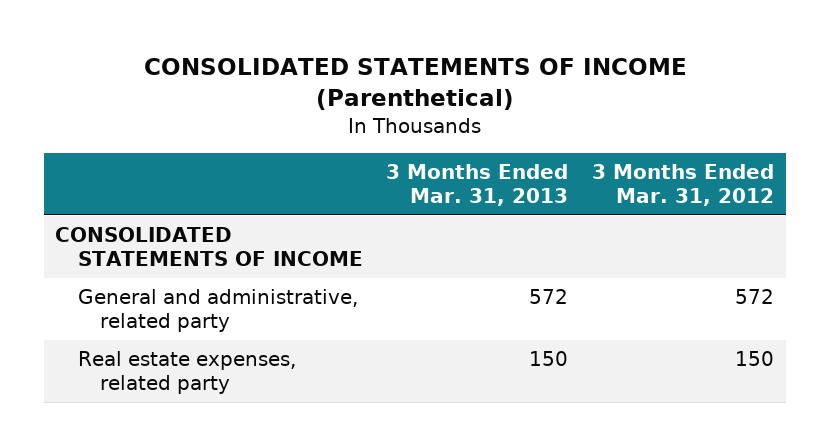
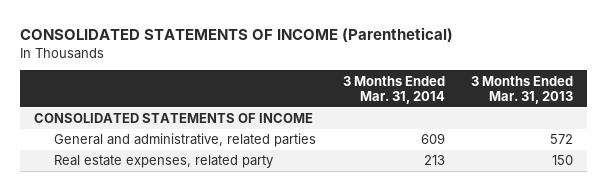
- | 3 Months Ended Mar. 31, 2013 | 3 Months Ended Mar. 31, 2012
+ | 3 Months Ended Mar. 31, 2014 | 3 Months Ended Mar. 31, 2013
- General and administrative, related party | 572 | 572
+ General and administrative, related parties | 609 | 572

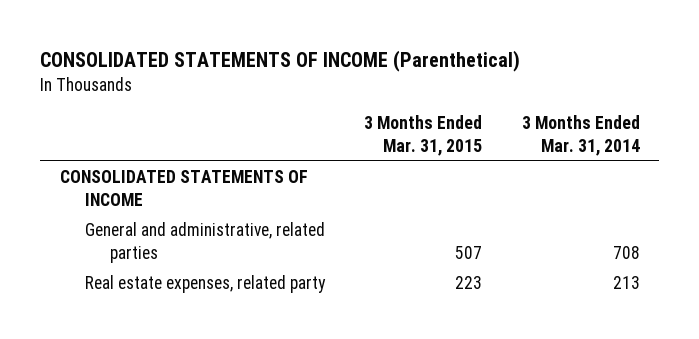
- | 3 Months Ended Mar. 31, 2014 | 3 Months Ended Mar. 31, 2013
+ | 3 Months Ended Mar. 31, 2015 | 3 Months Ended Mar. 31, 2014
- General and administrative, related parties | 609 | 572
+ General and administrative, related parties | 507 | 708

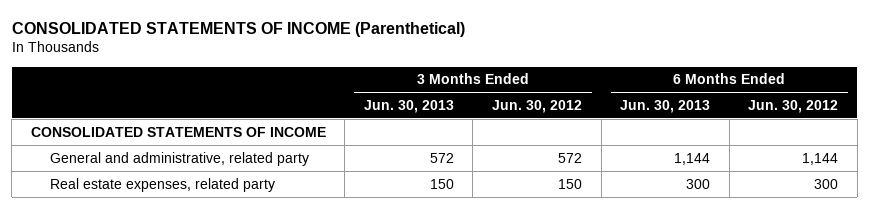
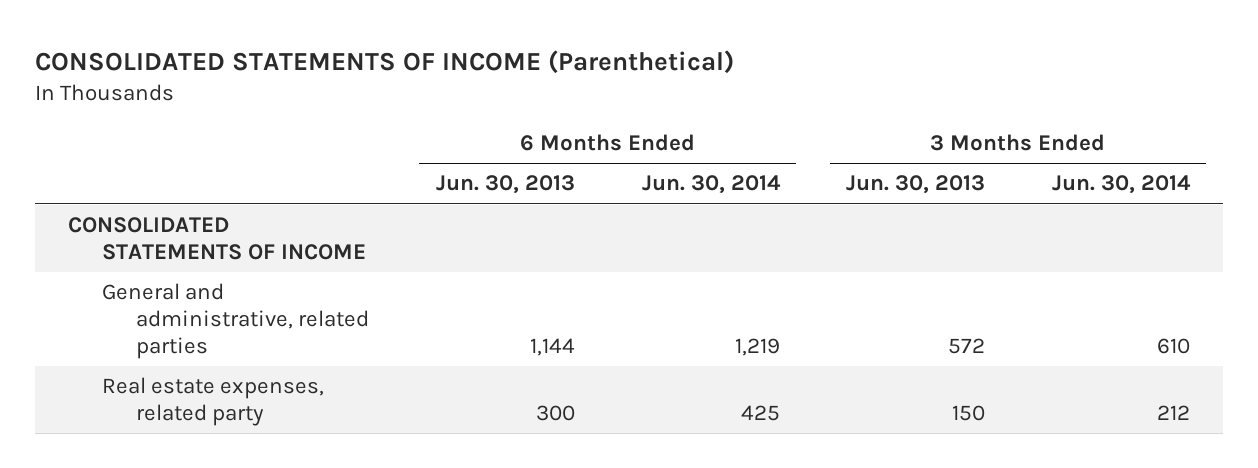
- | 3 Months Ended Jun. 30, 2013 | 3 Months Ended Jun. 30, 2012 | 6 Months Ended Jun. 30, 2013 | 6 Months Ended Jun. 30, 2012
+ | 6 Months Ended Jun. 30, 2013 | 6 Months Ended Jun. 30, 2014 | 3 Months Ended Jun. 30, 2013 | 3 Months Ended Jun. 30, 2014
- General and administrative, related party | 572 | 572 | 1,144 | 1,144
+ General and administrative, related parties | 1,144 | 1,219 | 572 | 610

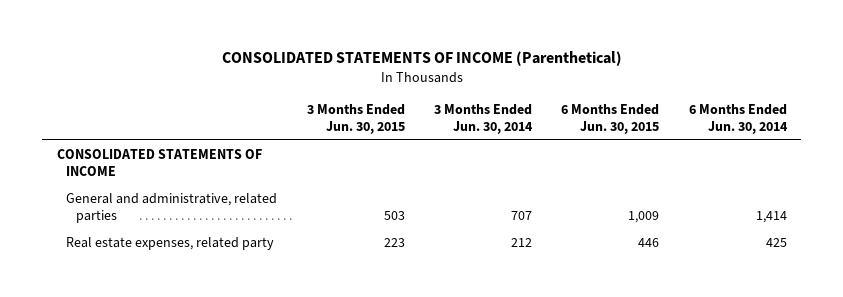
- | 6 Months Ended Jun. 30, 2013 | 6 Months Ended Jun. 30, 2014 | 3 Months Ended Jun. 30, 2013 | 3 Months Ended Jun. 30, 2014
+ | 3 Months Ended Jun. 30, 2015 | 3 Months Ended Jun. 30, 2014 | 6 Months Ended Jun. 30, 2015 | 6 Months Ended Jun. 30, 2014
- General and administrative, related parties | 1,144 | 1,219 | 572 | 610
+ General and administrative, related parties | 503 | 707 | 1,009 | 1,414

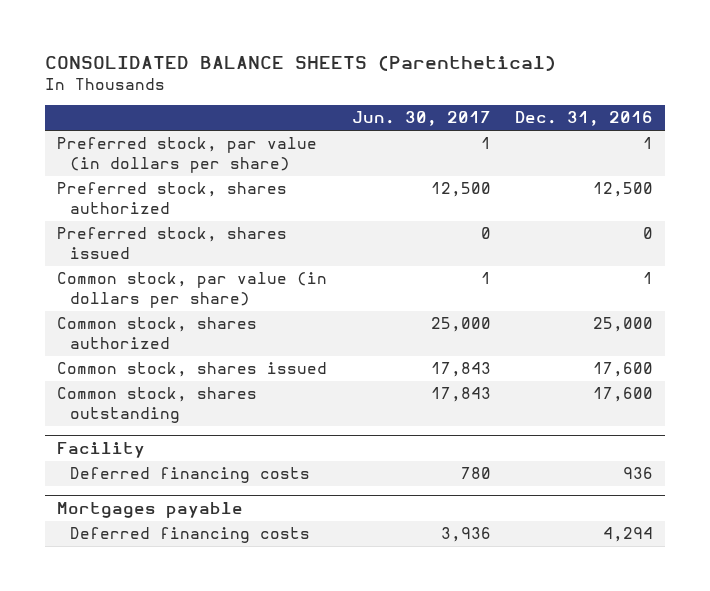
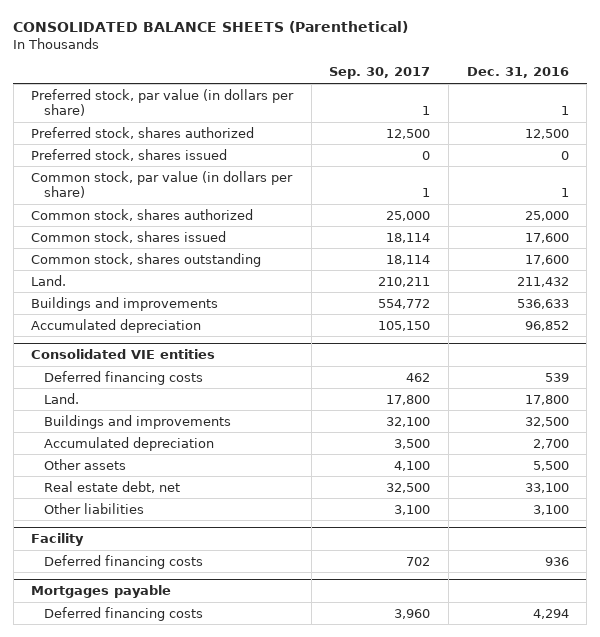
- | Jun. 30, 2017 | Dec. 31, 2016
+ | Sep. 30, 2017 | Dec. 31, 2016
+ Land. | 210,211 | 211,432
+ Buildings and improvements | 554,772 | 536,633
+ Accumulated depreciation | 105,150 | 96,852
+ Consolidated VIE entities
+ Deferred financing costs | 462 | 539
+ Land. | 17,800 | 17,800
+ Buildings and improvements | 32,100 | 32,500
+ Accumulated depreciation | 3,500 | 2,700
+ Other assets | 4,100 | 5,500
+ Real estate debt, net | 32,500 | 33,100
+ Other liabilities | 3,100 | 3,100

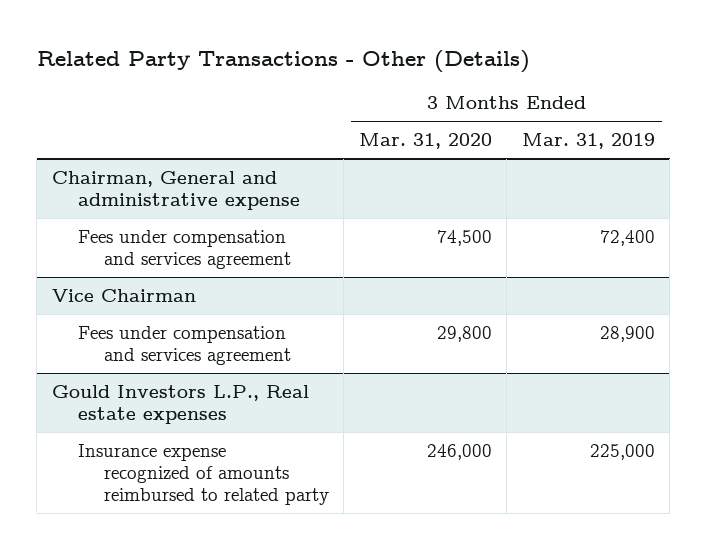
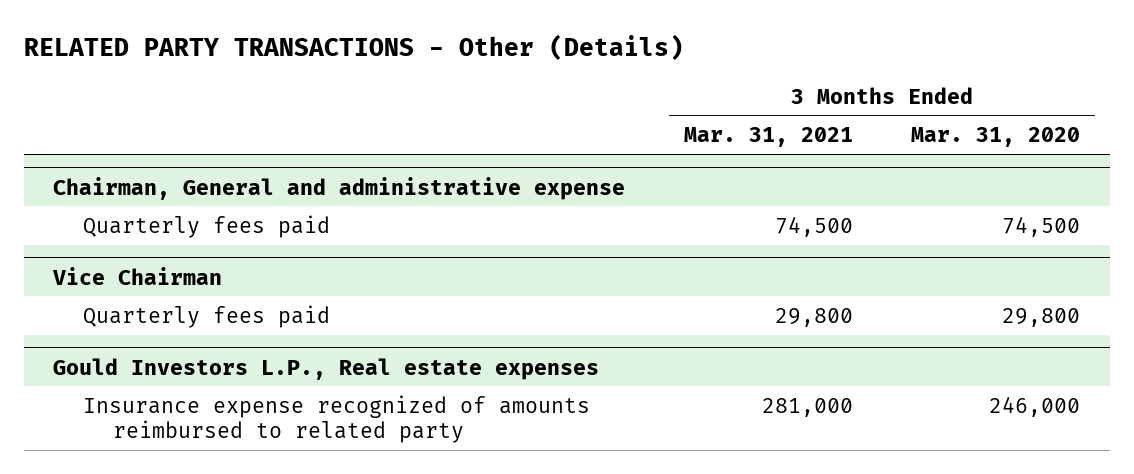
- Related Party Transactions - Other (Details)
+ RELATED PARTY TRANSACTIONS - Other (Details)
- | 3 Months Ended Mar. 31, 2020 | 3 Months Ended Mar. 31, 2019
+ | 3 Months Ended Mar. 31, 2021 | 3 Months Ended Mar. 31, 2020
@ Chairman, General and administrative expense
- Fees under compensation and services agreement | 74,500 | 72,400
+ Quarterly fees paid | 74,500 | 74,500
@ Vice Chairman
- Fees under compensation and services agreement | 29,800 | 28,900
+ Quarterly fees paid | 29,800 | 29,800

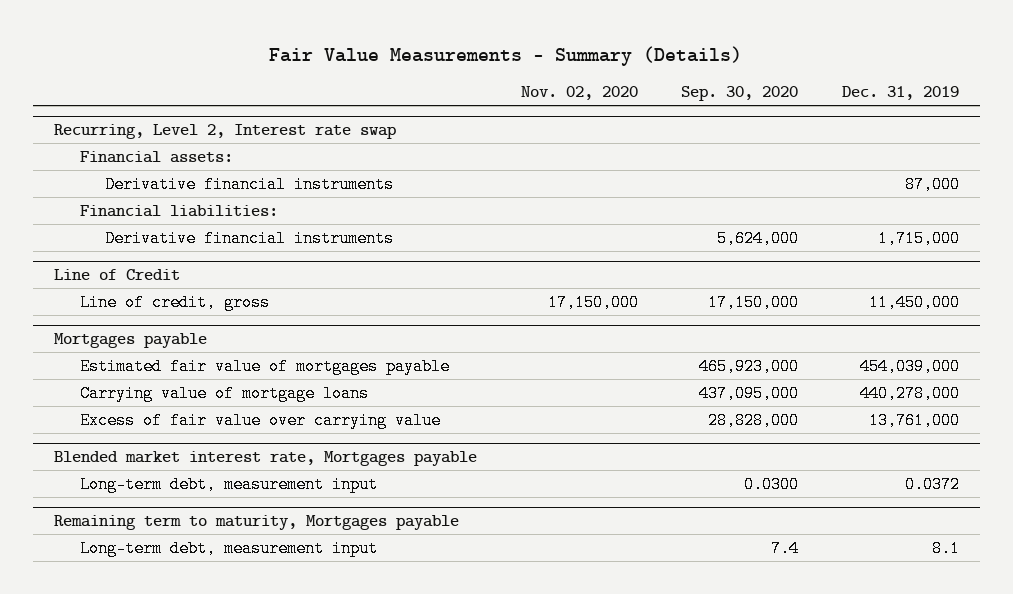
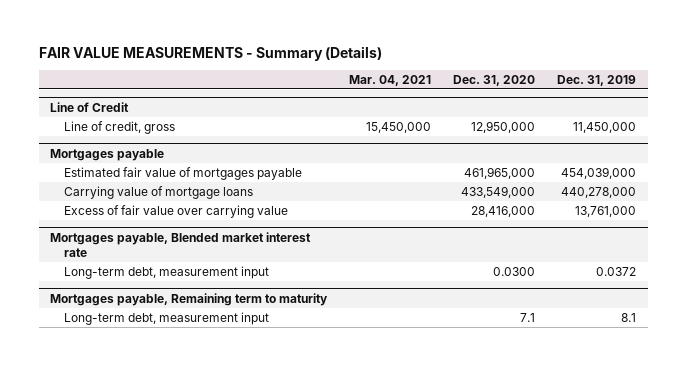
- Fair Value Measurements - Summary (Details)
+ FAIR VALUE MEASUREMENTS - Summary (Details)
- | Nov. 02, 2020 | Sep. 30, 2020 | Dec. 31, 2019
+ | Mar. 04, 2021 | Dec. 31, 2020 | Dec. 31, 2019
- Recurring, Level 2, Interest rate swap
- Financial assets:
- Derivative financial instruments | | | 87,000
- Financial liabilities:
- Derivative financial instruments | | 5,624,000 | 1,715,000
- Blended market interest rate, Mortgages payable
+ Mortgages payable, Blended market interest rate
- Remaining term to maturity, Mortgages payable
+ Mortgages payable, Remaining term to maturity

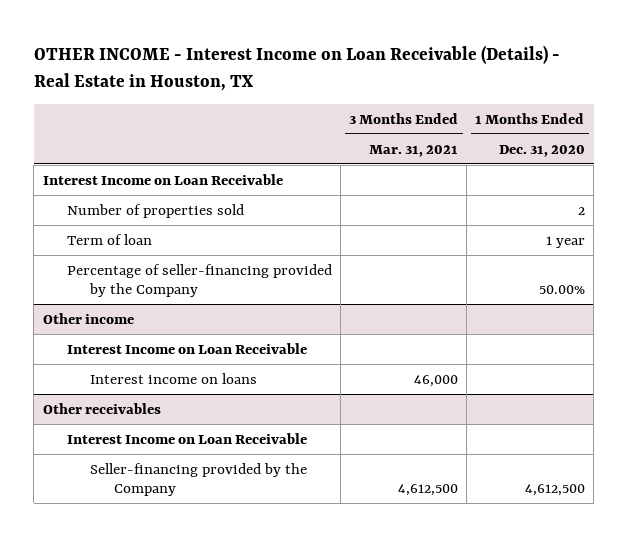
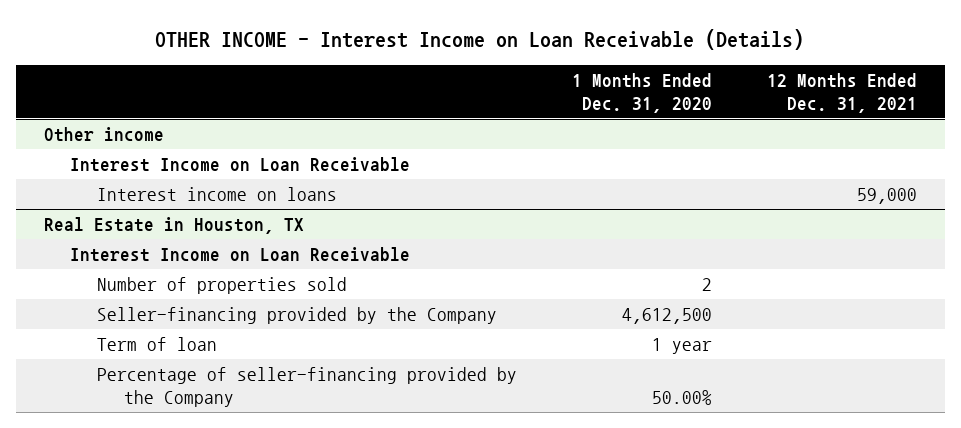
- OTHER INCOME - Interest Income on Loan Receivable (Details) - Real Estate in Houston, TX
+ OTHER INCOME - Interest Income on Loan Receivable (Details)
- | 3 Months Ended Mar. 31, 2021 | 1 Months Ended Dec. 31, 2020
+ | 1 Months Ended Dec. 31, 2020 | 12 Months Ended Dec. 31, 2021
- Interest Income on Loan Receivable
- Number of properties sold | | 2
- Term of loan | | 1 year
- Percentage of seller-financing provided by the Company | | 50.00%
- Other receivables
+ Real Estate in Houston, TX
+ Number of properties sold | 2 |
+ Term of loan | 1 year |
+ Percentage of seller-financing provided by the Company | 50.00% |

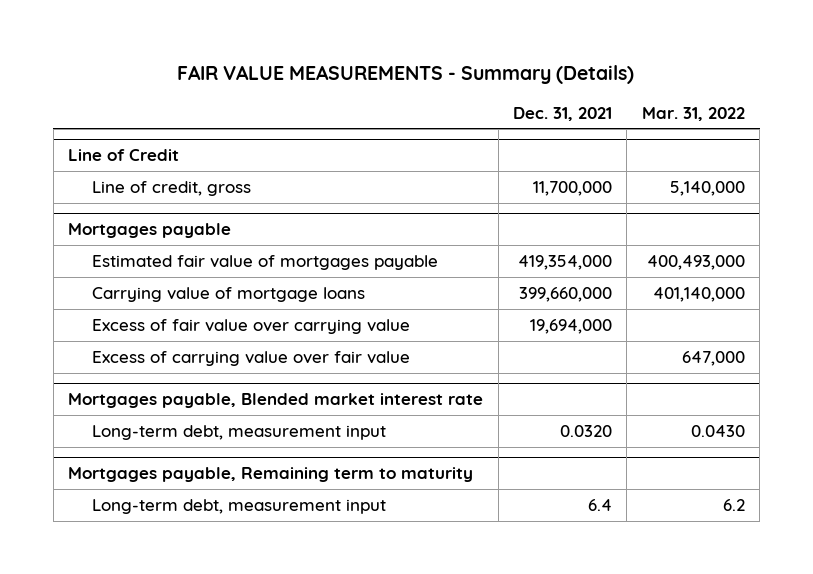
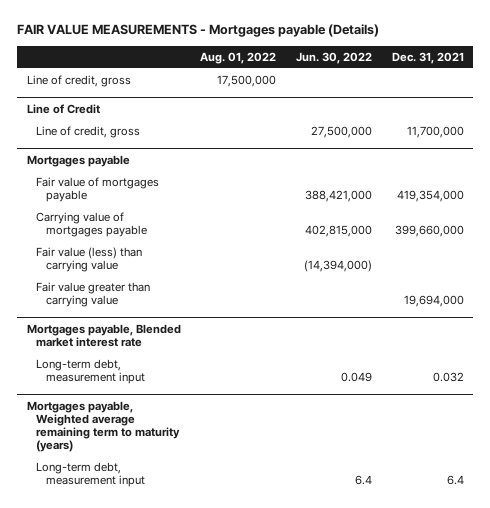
- FAIR VALUE MEASUREMENTS - Summary (Details)
+ FAIR VALUE MEASUREMENTS - Mortgages payable (Details)
- | Dec. 31, 2021 | Mar. 31, 2022
+ | Aug. 01, 2022 | Jun. 30, 2022 | Dec. 31, 2021
+ Line of credit, gross | 17,500,000 | |
@ Mortgages payable
- Estimated fair value of mortgages payable | 419,354,000 | 400,493,000
- Carrying value of mortgage loans | 399,660,000 | 401,140,000
- Excess of fair value over carrying value | 19,694,000 |
- Excess of carrying value over fair value | | 647,000
+ Fair value of mortgages payable | | 388,421,000 | 419,354,000
+ Carrying value of mortgages payable | | 402,815,000 | 399,660,000
+ Fair value (less) than carrying value | | (14,394,000) |
+ Fair value greater than carrying value | | | 19,694,000
@ Mortgages payable, Blended market interest rate
- Long-term debt, measurement input | 0.0320 | 0.0430
- Mortgages payable, Remaining term to maturity
@ Mortgages payable, Blended market interest rate
+ Long-term debt, measurement input | | 0.049 | 0.032
+ Mortgages payable, Weighted average remaining term to maturity (years)

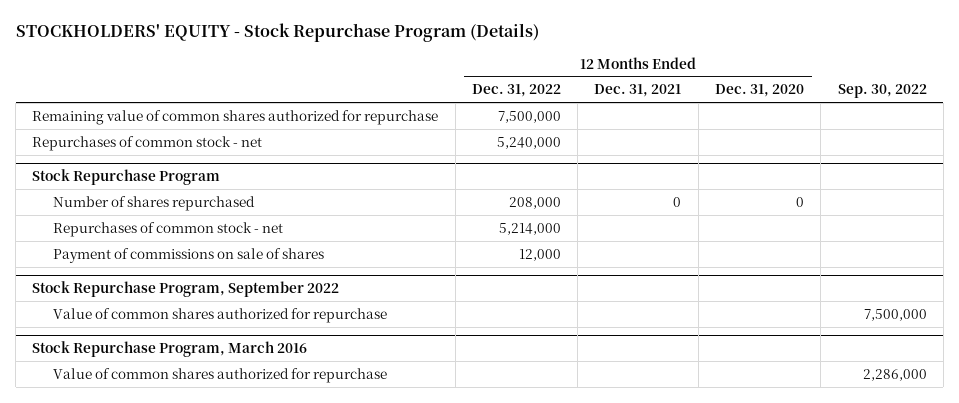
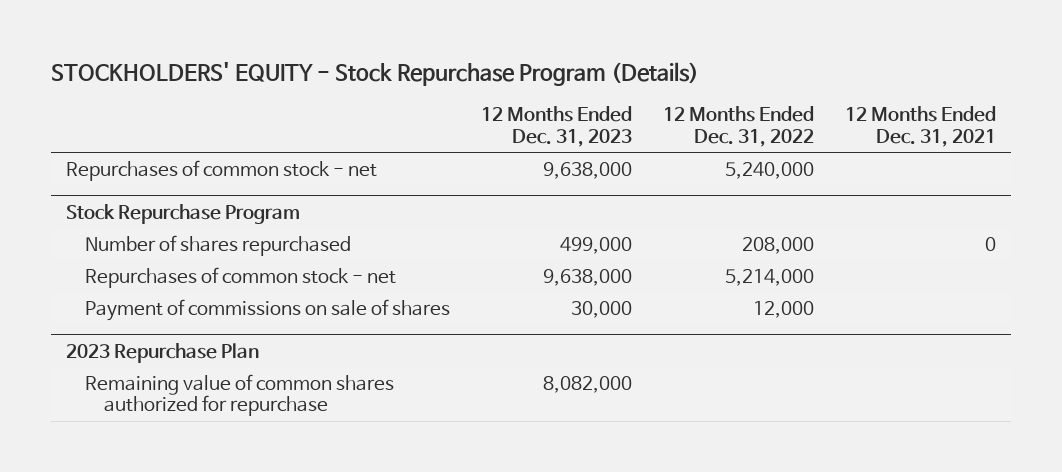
- | 12 Months Ended Dec. 31, 2022 | 12 Months Ended Dec. 31, 2021 | 12 Months Ended Dec. 31, 2020 | Sep. 30, 2022
+ | 12 Months Ended Dec. 31, 2023 | 12 Months Ended Dec. 31, 2022 | 12 Months Ended Dec. 31, 2021
- Remaining value of common shares authorized for repurchase | 7,500,000 | | |
- Stock Repurchase Program, September 2022
- Value of common shares authorized for repurchase | | | | 7,500,000
- Stock Repurchase Program, March 2016
- Value of common shares authorized for repurchase | | | | 2,286,000
+ 2023 Repurchase Plan
+ Remaining value of common shares authorized for repurchase | 8,082,000 | |

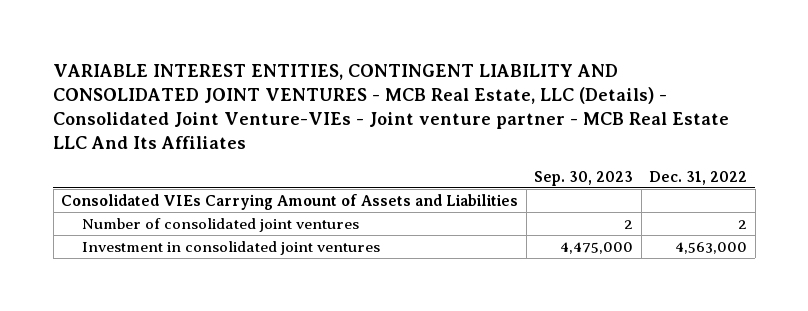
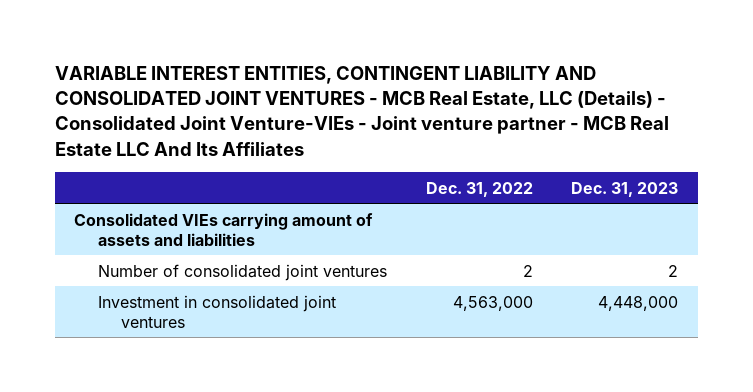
- | Sep. 30, 2023 | Dec. 31, 2022
+ | Dec. 31, 2022 | Dec. 31, 2023
- Consolidated VIEs Carrying Amount of Assets and Liabilities
+ Consolidated VIEs carrying amount of assets and liabilities

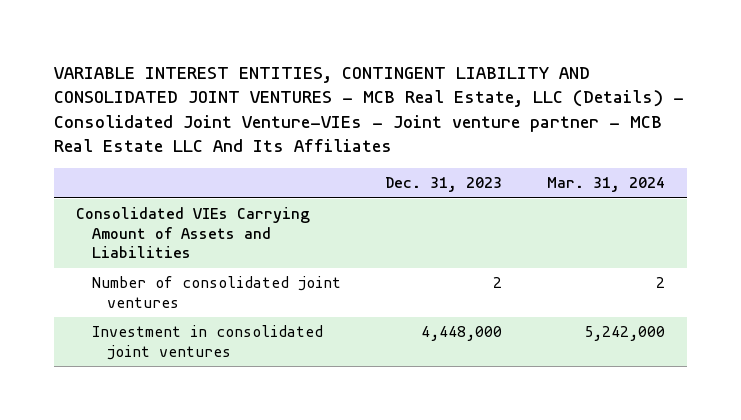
- | Dec. 31, 2022 | Dec. 31, 2023
+ | Dec. 31, 2023 | Mar. 31, 2024
- Consolidated VIEs carrying amount of assets and liabilities
+ Consolidated VIEs Carrying Amount of Assets and Liabilities

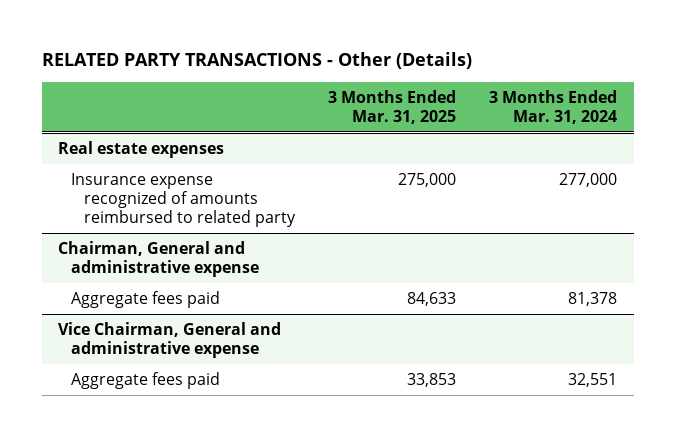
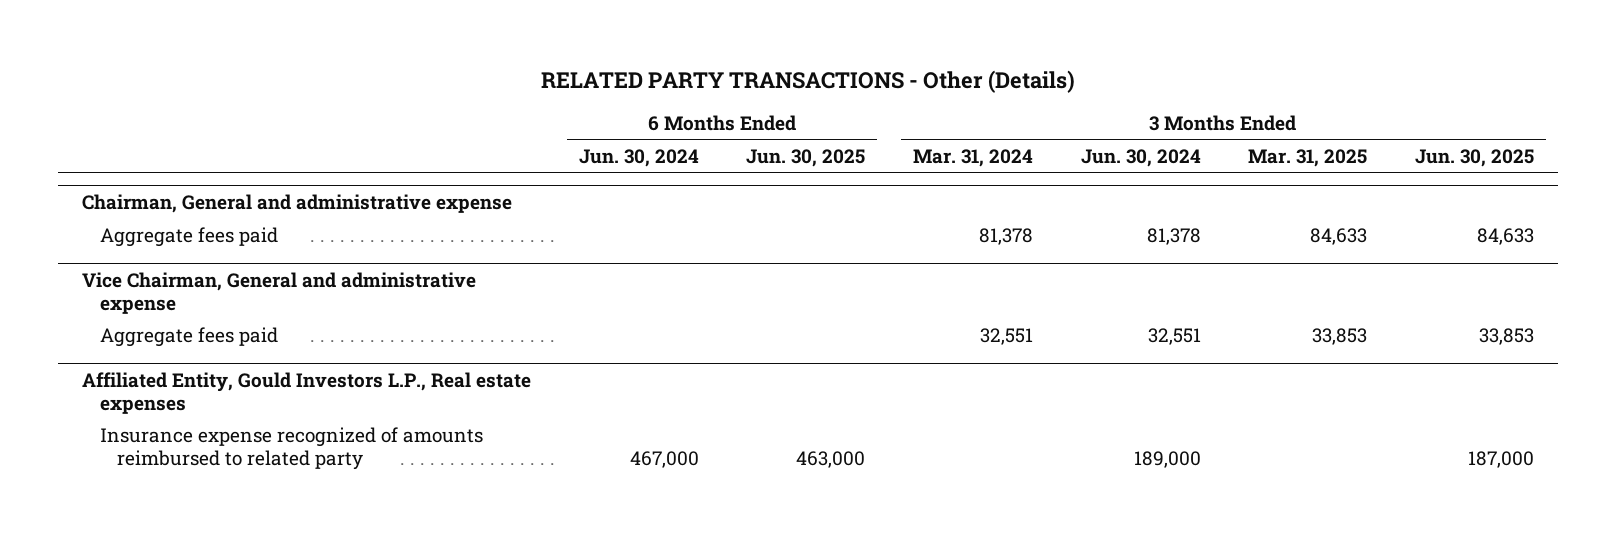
- | 3 Months Ended Mar. 31, 2025 | 3 Months Ended Mar. 31, 2024
+ | 6 Months Ended Jun. 30, 2024 | 6 Months Ended Jun. 30, 2025 | 3 Months Ended Mar. 31, 2024 | 3 Months Ended Jun. 30, 2024 | 3 Months Ended Mar. 31, 2025 | 3 Months Ended Jun. 30, 2025
- Real estate expenses
- Insurance expense recognized of amounts reimbursed to related party | 275,000 | 277,000
+ Affiliated Entity, Gould Investors L.P., Real estate expenses
+ Insurance expense recognized of amounts reimbursed to related party | 467,000 | 463,000 | | 189,000 | | 187,000

